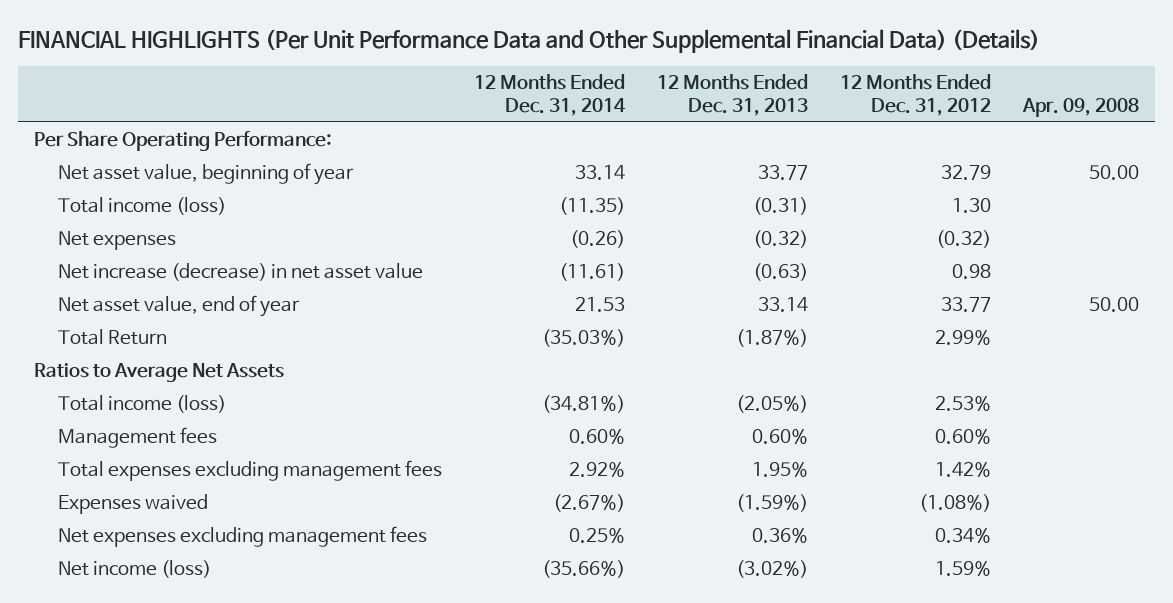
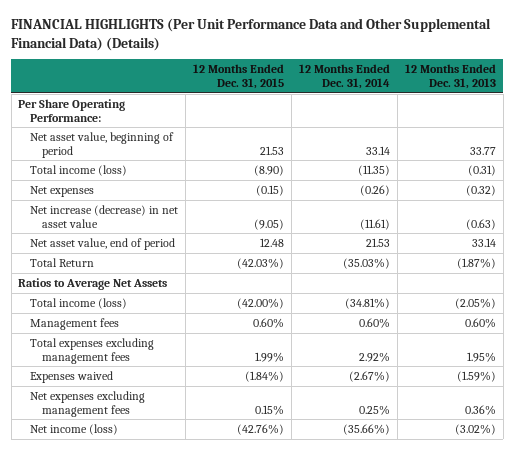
- | 12 Months Ended Dec. 31, 2014 | 12 Months Ended Dec. 31, 2013 | 12 Months Ended Dec. 31, 2012 | Apr. 09, 2008
+ | 12 Months Ended Dec. 31, 2015 | 12 Months Ended Dec. 31, 2014 | 12 Months Ended Dec. 31, 2013
- Net asset value, beginning of year | 33.14 | 33.77 | 32.79 | 50.00
+ Net asset value, beginning of period | 21.53 | 33.14 | 33.77
- Net asset value, end of year | 21.53 | 33.14 | 33.77 | 50.00
+ Net asset value, end of period | 12.48 | 21.53 | 33.14

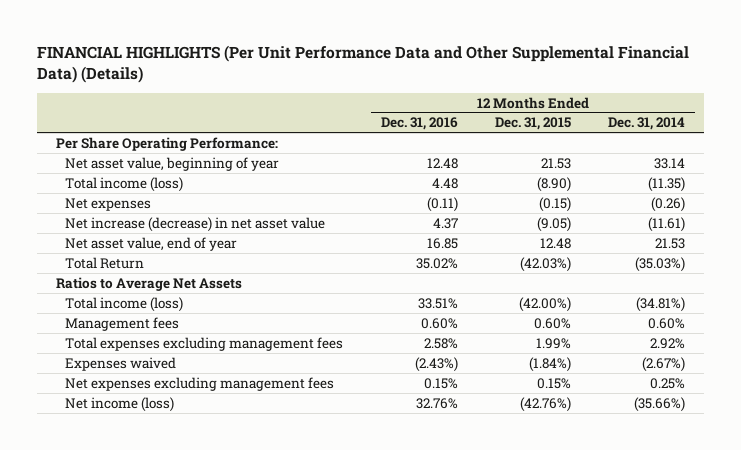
- | 12 Months Ended Dec. 31, 2015 | 12 Months Ended Dec. 31, 2014 | 12 Months Ended Dec. 31, 2013
+ | 12 Months Ended Dec. 31, 2016 | 12 Months Ended Dec. 31, 2015 | 12 Months Ended Dec. 31, 2014
- Net asset value, beginning of period | 21.53 | 33.14 | 33.77
+ Net asset value, beginning of year | 12.48 | 21.53 | 33.14
- Net asset value, end of period | 12.48 | 21.53 | 33.14
+ Net asset value, end of year | 16.85 | 12.48 | 21.53

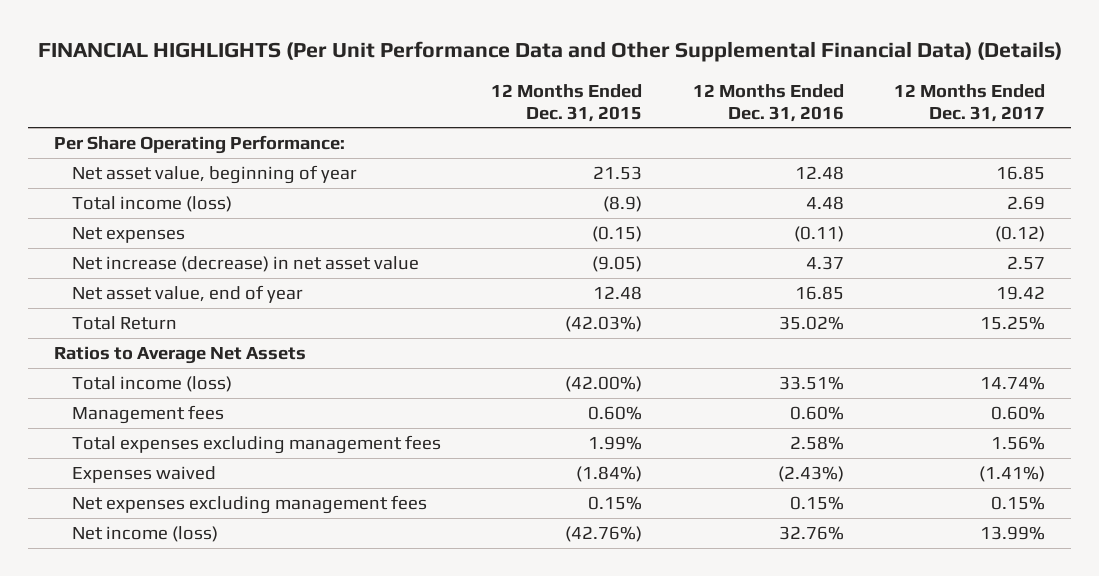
- | 12 Months Ended Dec. 31, 2016 | 12 Months Ended Dec. 31, 2015 | 12 Months Ended Dec. 31, 2014
+ | 12 Months Ended Dec. 31, 2015 | 12 Months Ended Dec. 31, 2016 | 12 Months Ended Dec. 31, 2017
- Total income (loss) | 4.48 | (8.90) | (11.35)
+ Total income (loss) | (8.9) | 4.48 | 2.69

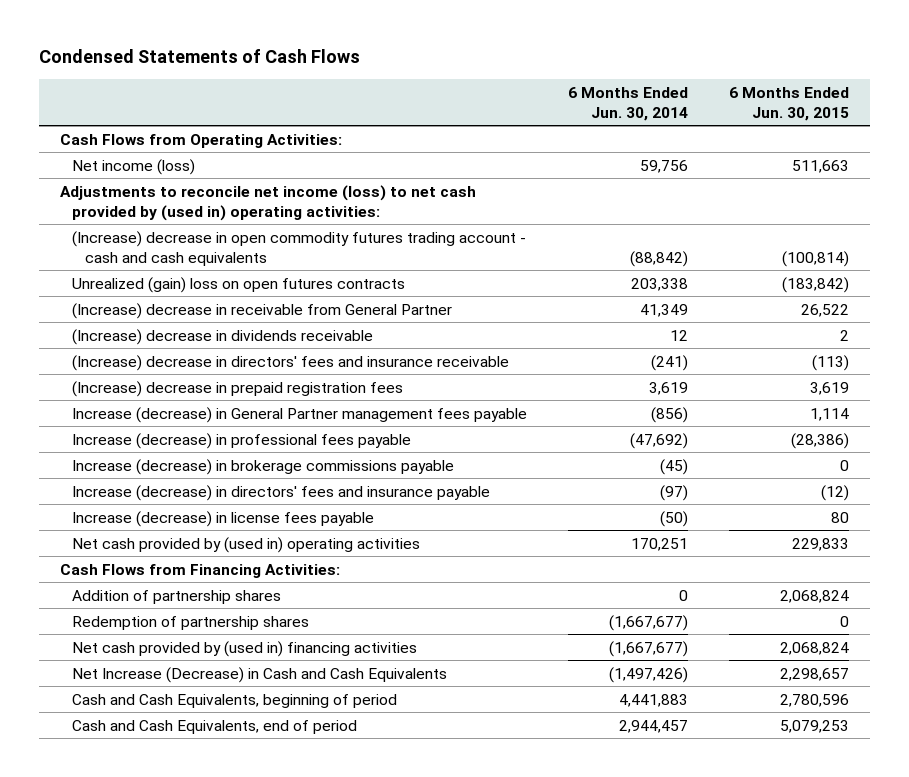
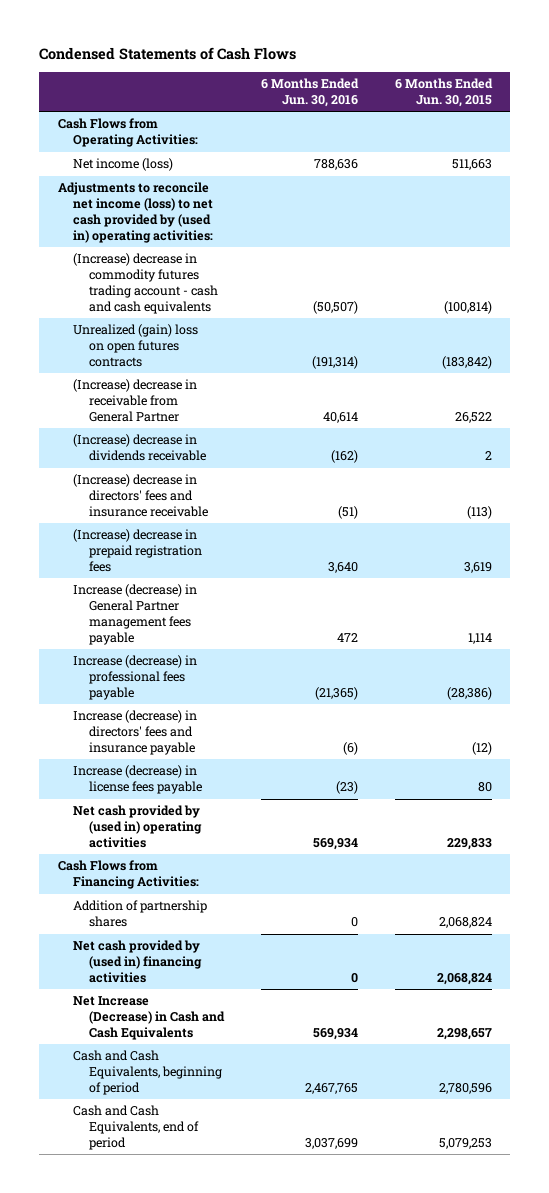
- | 6 Months Ended Jun. 30, 2014 | 6 Months Ended Jun. 30, 2015
+ | 6 Months Ended Jun. 30, 2016 | 6 Months Ended Jun. 30, 2015
- (Increase) decrease in open commodity futures trading account - cash and cash equivalents | (88,842) | (100,814)
+ (Increase) decrease in commodity futures trading account - cash and cash equivalents | (50,507) | (100,814)
- Increase (decrease) in brokerage commissions payable | (45) | 0
- Redemption of partnership shares | (1,667,677) | 0

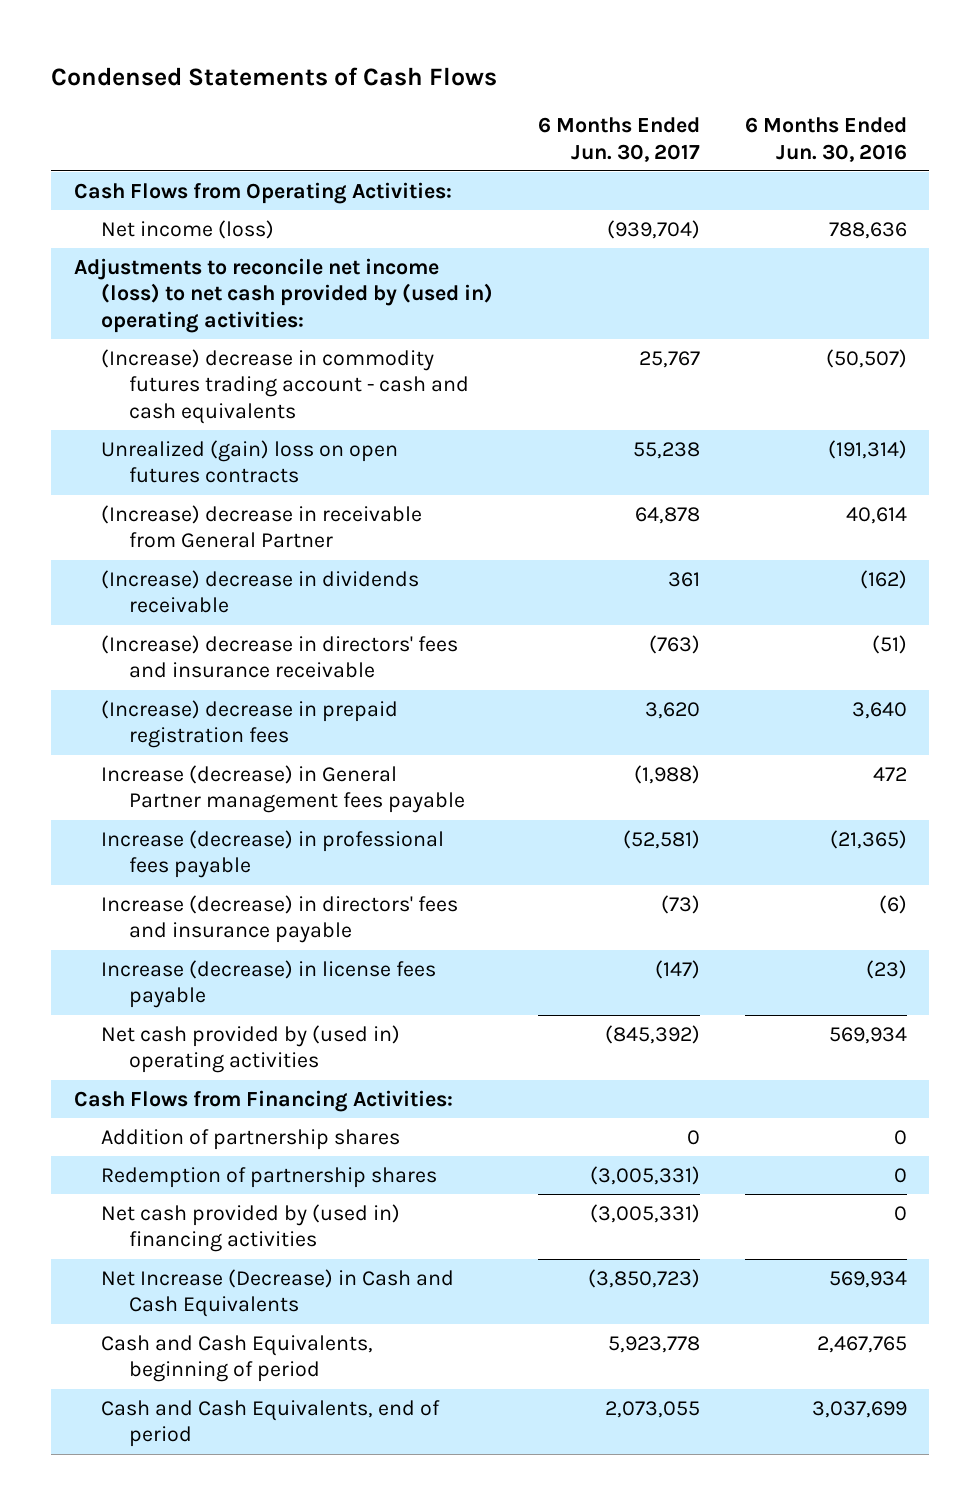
- | 6 Months Ended Jun. 30, 2016 | 6 Months Ended Jun. 30, 2015
+ | 6 Months Ended Jun. 30, 2017 | 6 Months Ended Jun. 30, 2016
+ Redemption of partnership shares | (3,005,331) | 0

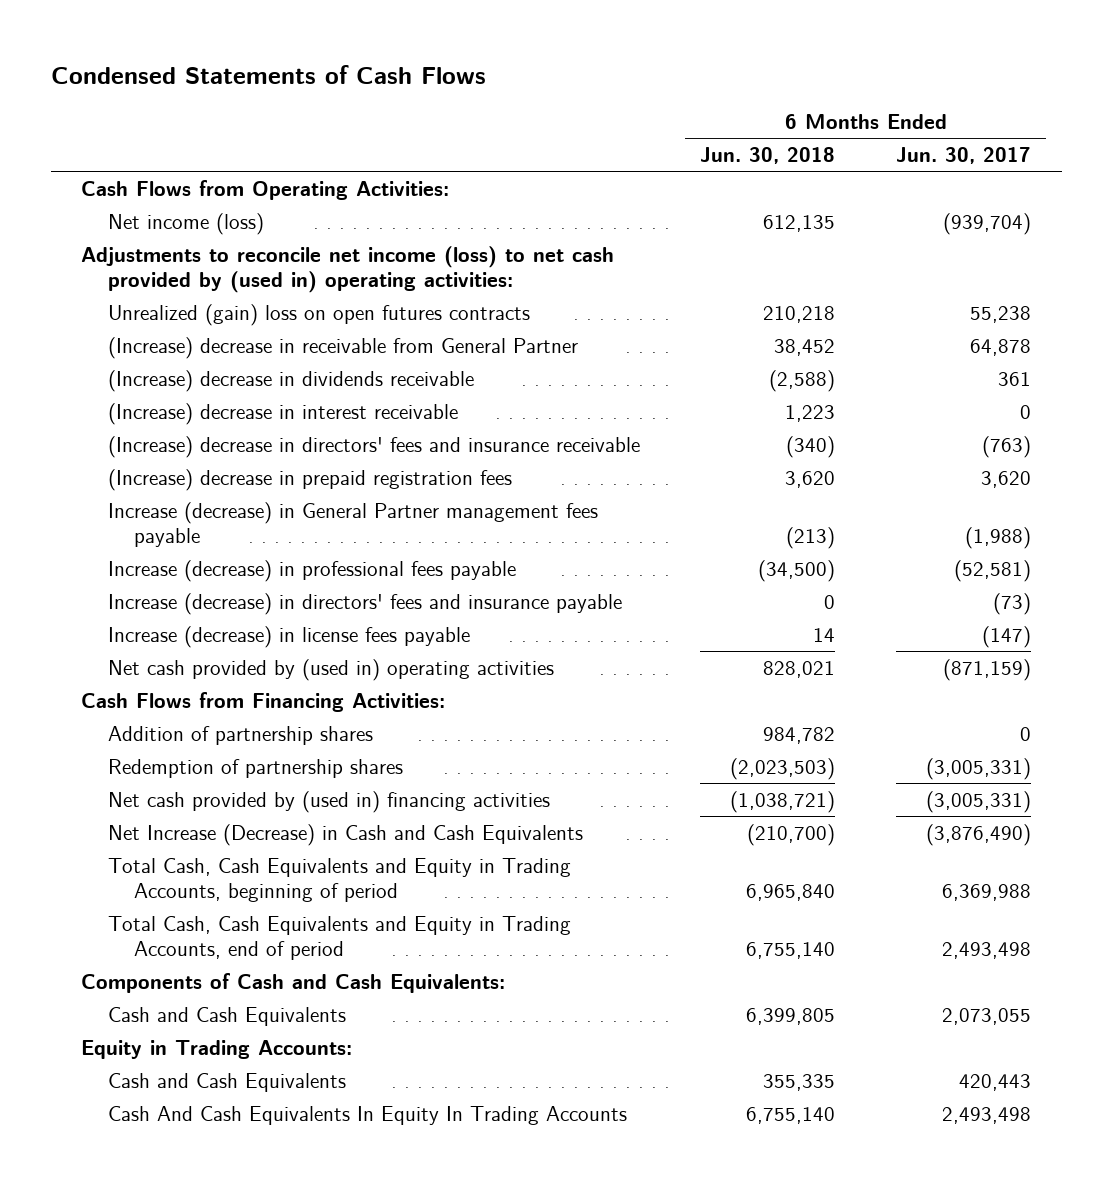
- | 6 Months Ended Jun. 30, 2017 | 6 Months Ended Jun. 30, 2016
+ | 6 Months Ended Jun. 30, 2018 | 6 Months Ended Jun. 30, 2017
- (Increase) decrease in commodity futures trading account - cash and cash equivalents | 25,767 | (50,507)
+ (Increase) decrease in interest receivable | 1,223 | 0
- Net cash provided by (used in) operating activities | (845,392) | 569,934
+ Net cash provided by (used in) operating activities | 828,021 | (871,159)
- Net Increase (Decrease) in Cash and Cash Equivalents | (3,850,723) | 569,934
- Cash and Cash Equivalents, beginning of period | 5,923,778 | 2,467,765
- Cash and Cash Equivalents, end of period | 2,073,055 | 3,037,699
+ Net Increase (Decrease) in Cash and Cash Equivalents | (210,700) | (3,876,490)
+ Total Cash, Cash Equivalents and Equity in Trading Accounts, beginning of period | 6,965,840 | 6,369,988
+ Total Cash, Cash Equivalents and Equity in Trading Accounts, end of period | 6,755,140 | 2,493,498
+ Components of Cash and Cash Equivalents:
+ Cash and Cash Equivalents | 6,399,805 | 2,073,055
+ Equity in Trading Accounts:
+ Cash and Cash Equivalents | 355,335 | 420,443
+ Cash And Cash Equivalents In Equity In Trading Accounts | 6,755,140 | 2,493,498

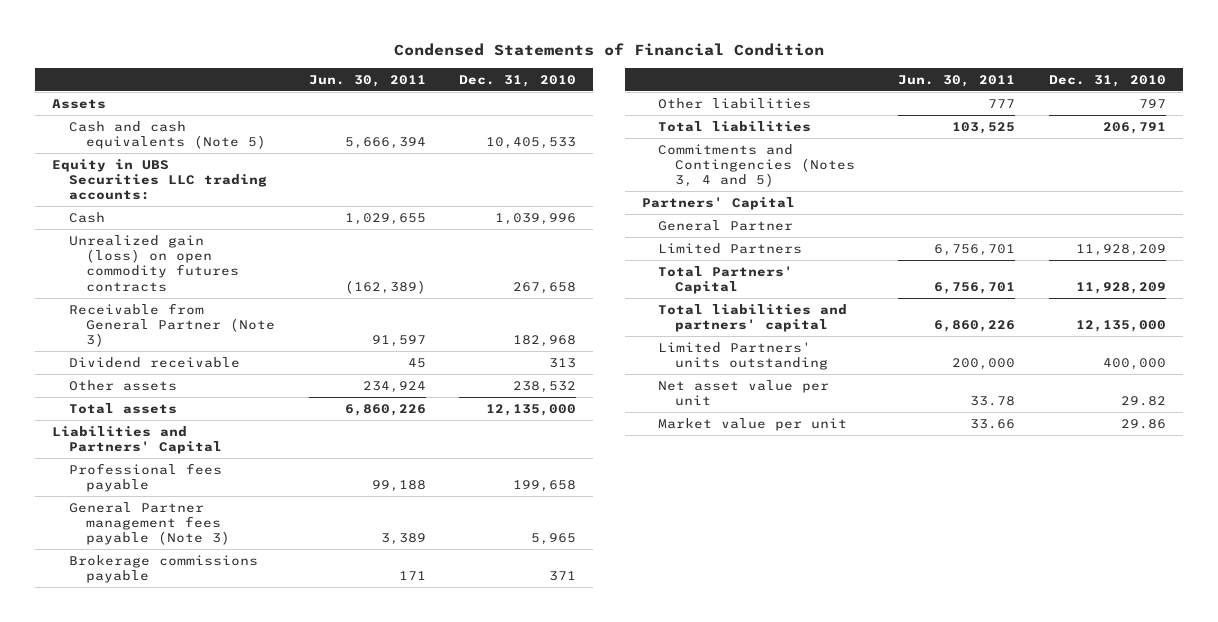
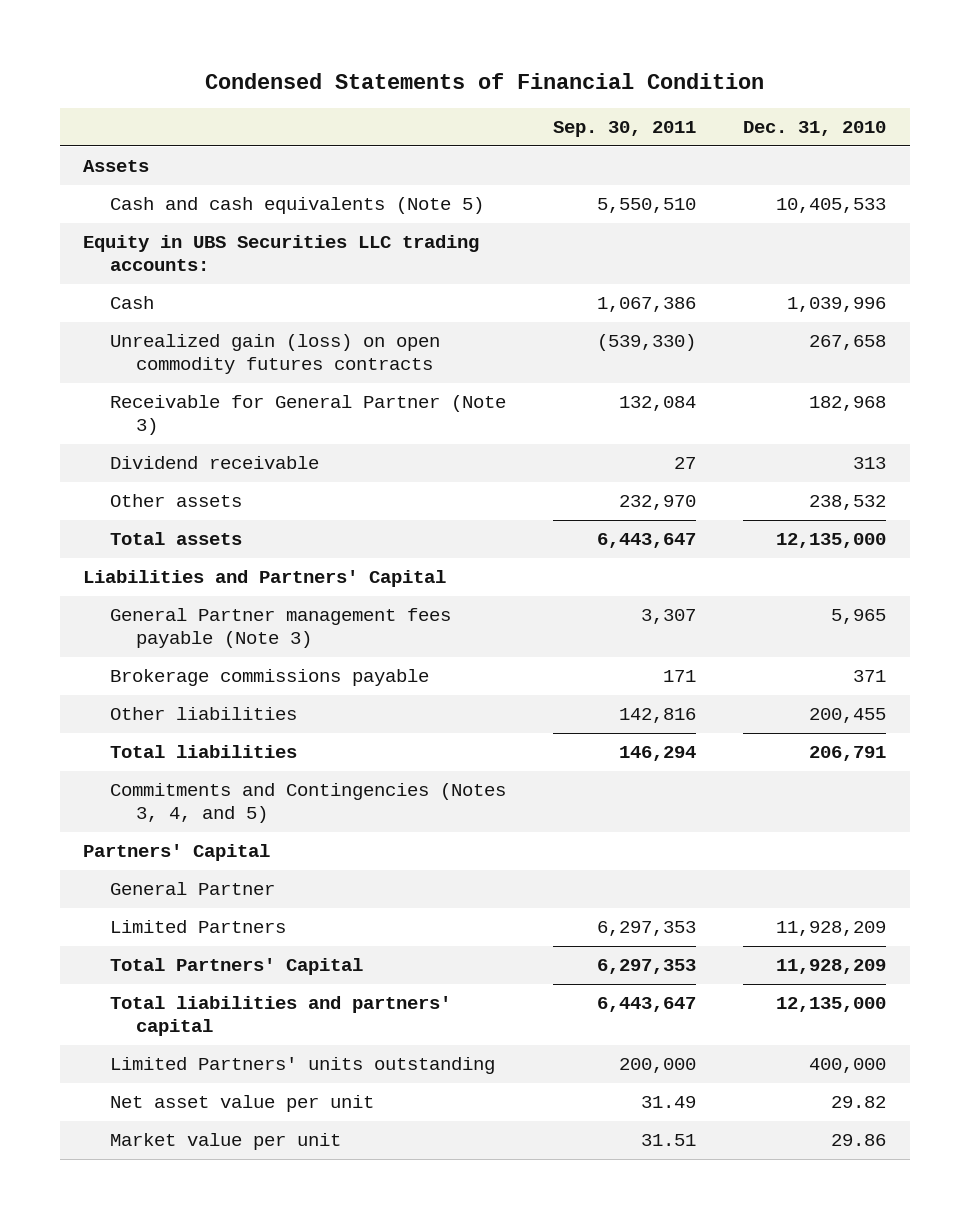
- | Jun. 30, 2011 | Dec. 31, 2010
+ | Sep. 30, 2011 | Dec. 31, 2010
- Receivable from General Partner (Note 3) | 91,597 | 182,968
+ Receivable for General Partner (Note 3) | 132,084 | 182,968
- Professional fees payable | 99,188 | 199,658
- Other liabilities | 777 | 797
+ Other liabilities | 142,816 | 200,455
- Commitments and Contingencies (Notes 3, 4 and 5)
+ Commitments and Contingencies (Notes 3, 4, and 5)

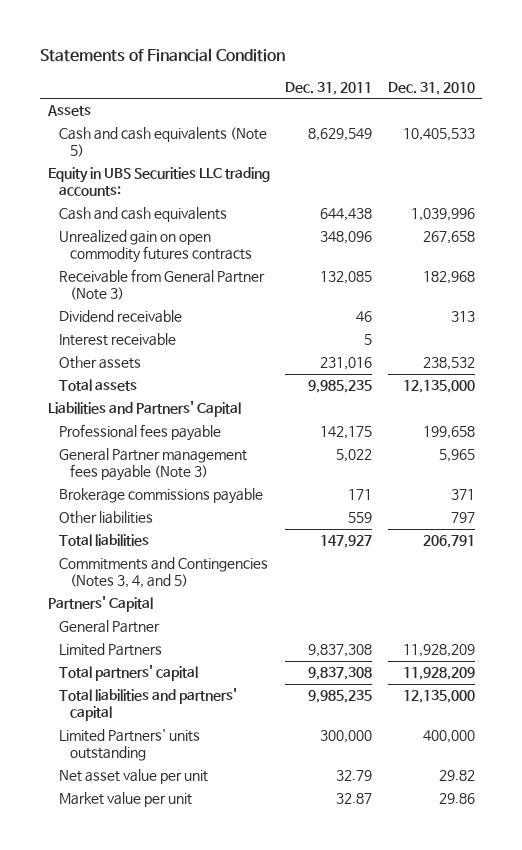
- Condensed Statements of Financial Condition
+ Statements of Financial Condition
- | Sep. 30, 2011 | Dec. 31, 2010
+ | Dec. 31, 2011 | Dec. 31, 2010
- Cash | 1,067,386 | 1,039,996
- Unrealized gain (loss) on open commodity futures contracts | (539,330) | 267,658
- Receivable for General Partner (Note 3) | 132,084 | 182,968
+ Cash and cash equivalents | 644,438 | 1,039,996
+ Unrealized gain on open commodity futures contracts | 348,096 | 267,658
+ Receivable from General Partner (Note 3) | 132,085 | 182,968
+ Interest receivable | 5 |
+ Professional fees payable | 142,175 | 199,658
- Other liabilities | 142,816 | 200,455
+ Other liabilities | 559 | 797
- Total Partners' Capital | 6,297,353 | 11,928,209
+ Total partners' capital | 9,837,308 | 11,928,209

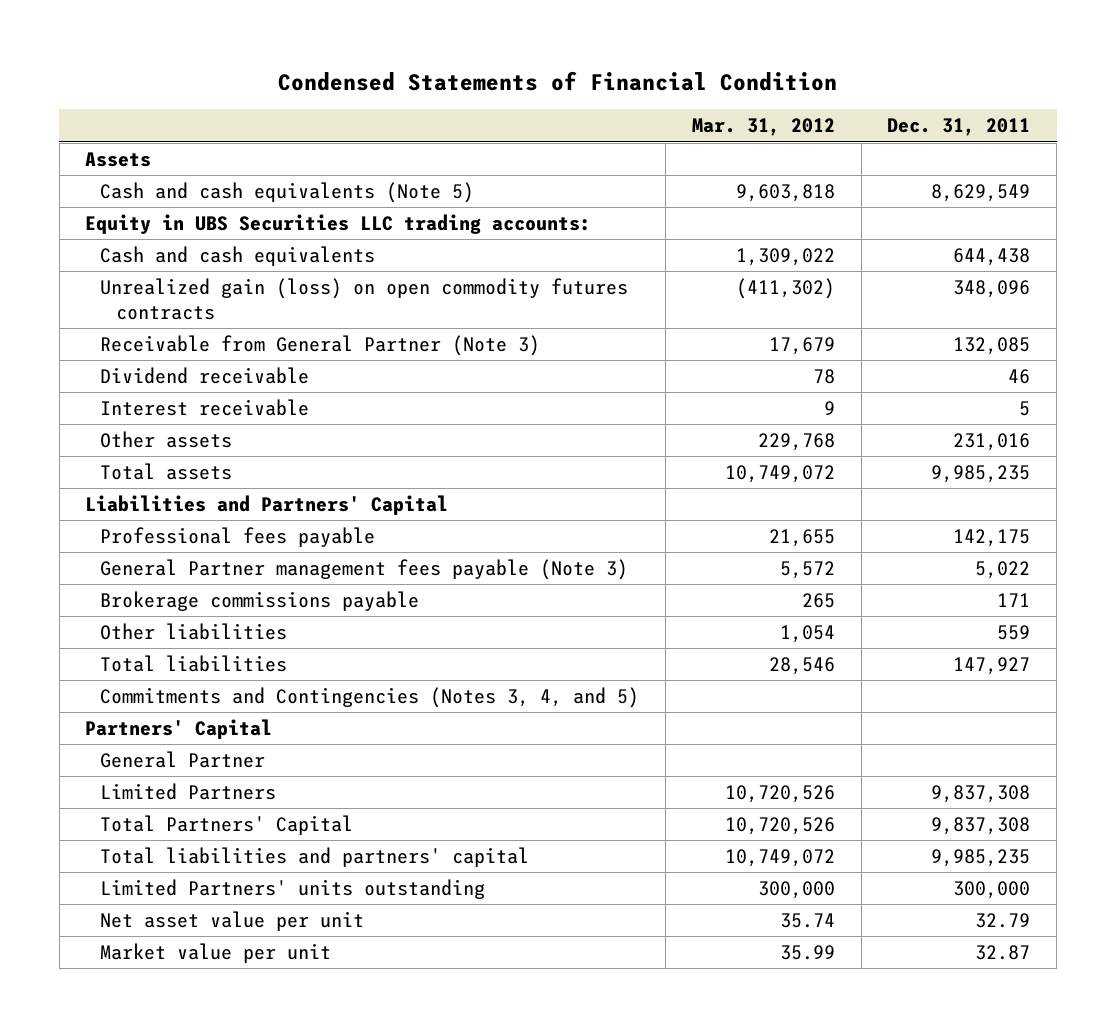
- Statements of Financial Condition
+ Condensed Statements of Financial Condition
- | Dec. 31, 2011 | Dec. 31, 2010
+ | Mar. 31, 2012 | Dec. 31, 2011
- Unrealized gain on open commodity futures contracts | 348,096 | 267,658
+ Unrealized gain (loss) on open commodity futures contracts | (411,302) | 348,096
- Total partners' capital | 9,837,308 | 11,928,209
+ Total Partners' Capital | 10,720,526 | 9,837,308

